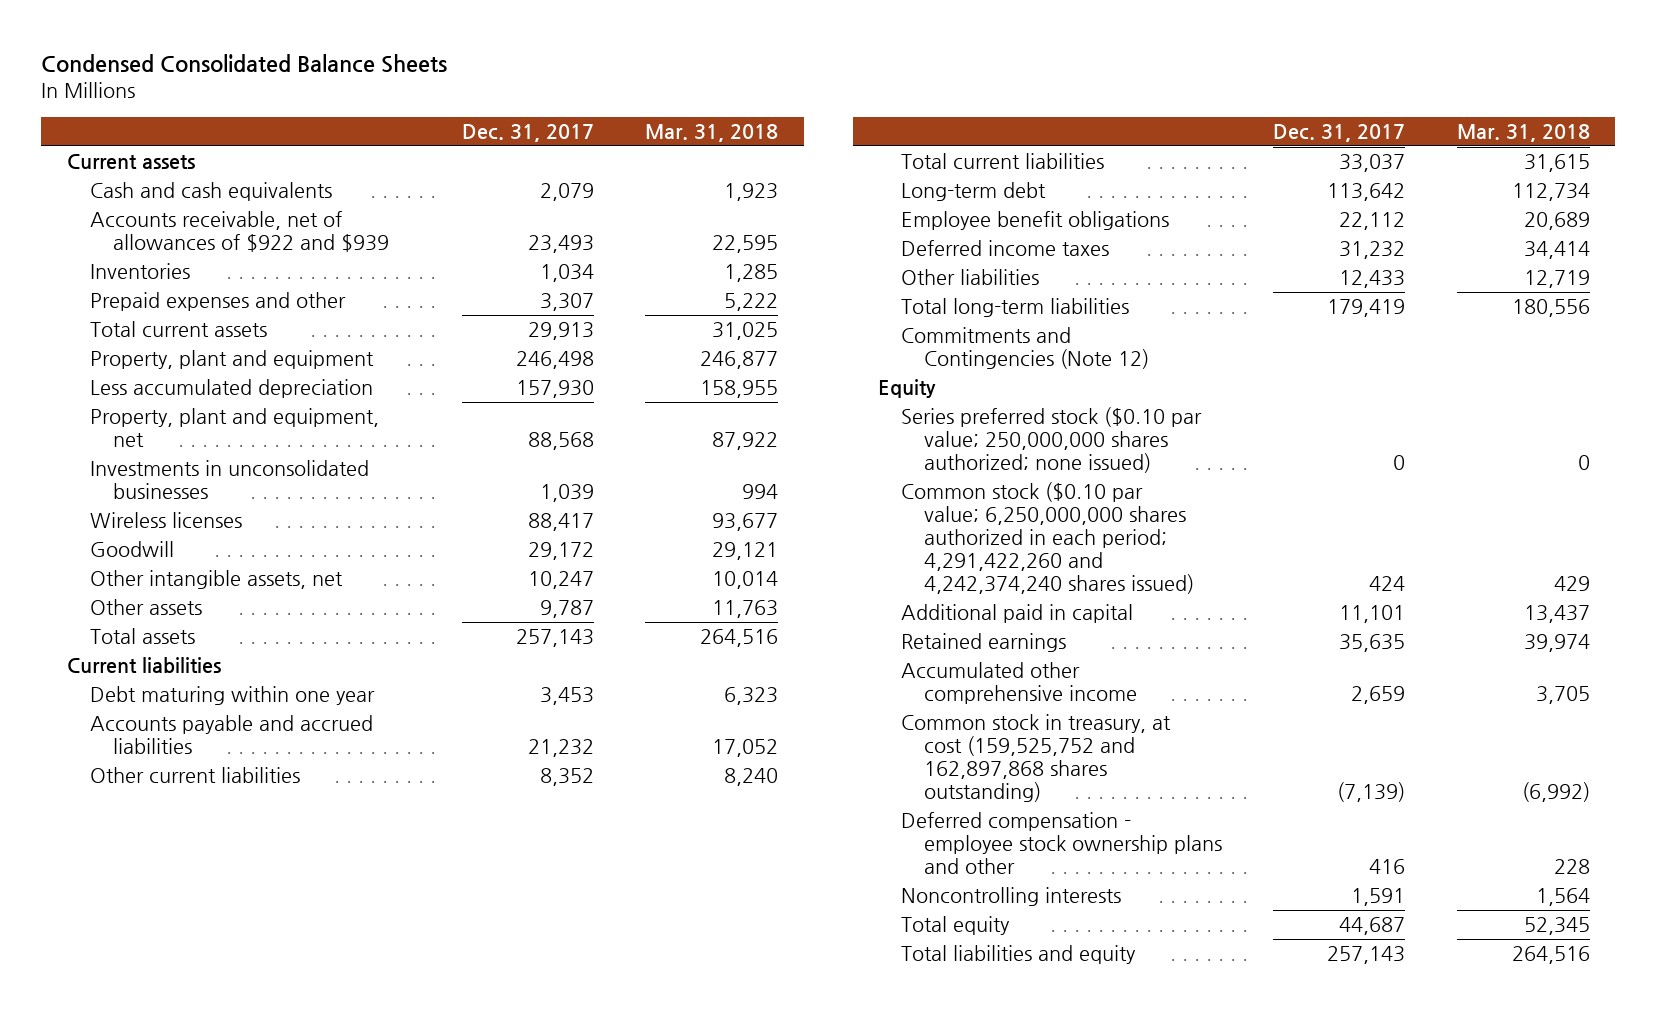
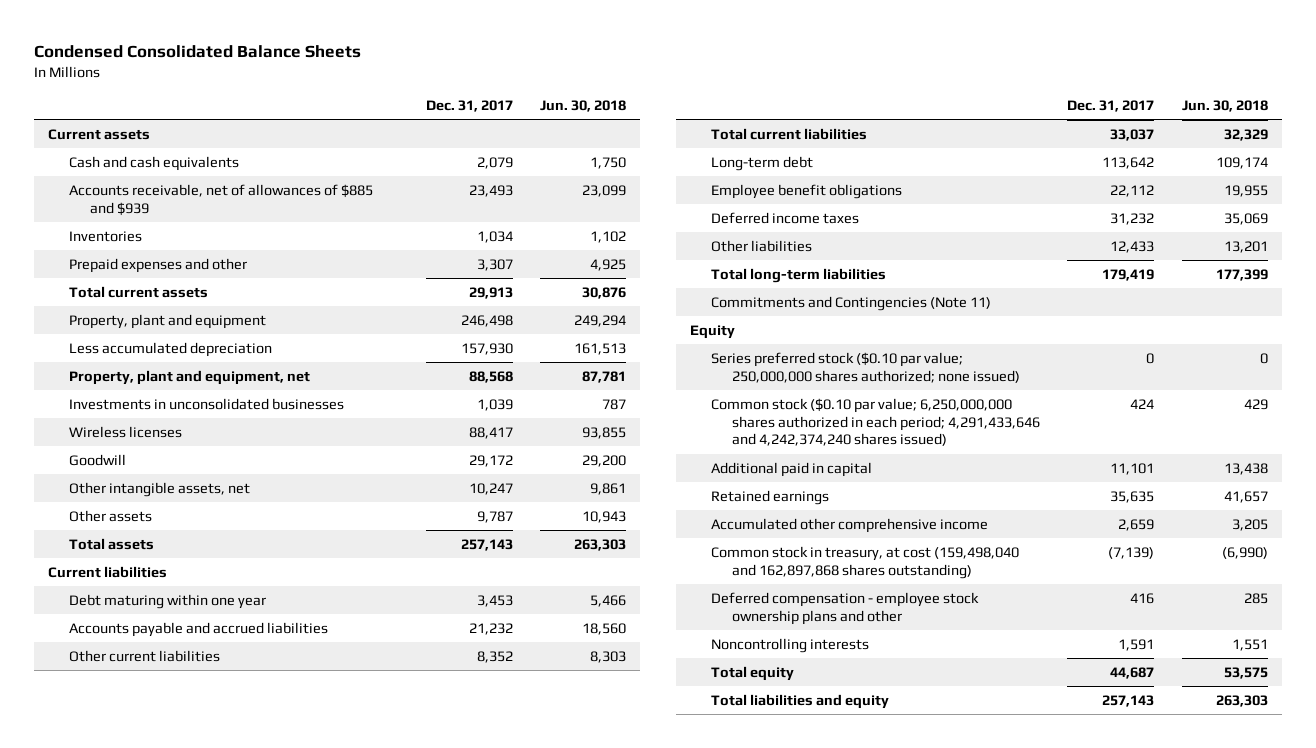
- | Dec. 31, 2017 | Mar. 31, 2018
+ | Dec. 31, 2017 | Jun. 30, 2018
- Accounts receivable, net of allowances of $922 and $939 | 23,493 | 22,595
+ Accounts receivable, net of allowances of $885 and $939 | 23,493 | 23,099
- Commitments and Contingencies (Note 12)
+ Commitments and Contingencies (Note 11)
- Common stock ($0.10 par value; 6,250,000,000 shares authorized in each period; 4,291,422,260 and 4,242,374,240 shares issued) | 424 | 429
+ Common stock ($0.10 par value; 6,250,000,000 shares authorized in each period; 4,291,433,646 and 4,242,374,240 shares issued) | 424 | 429
- Common stock in treasury, at cost (159,525,752 and 162,897,868 shares outstanding) | (7,139) | (6,992)
+ Common stock in treasury, at cost (159,498,040 and 162,897,868 shares outstanding) | (7,139) | (6,990)

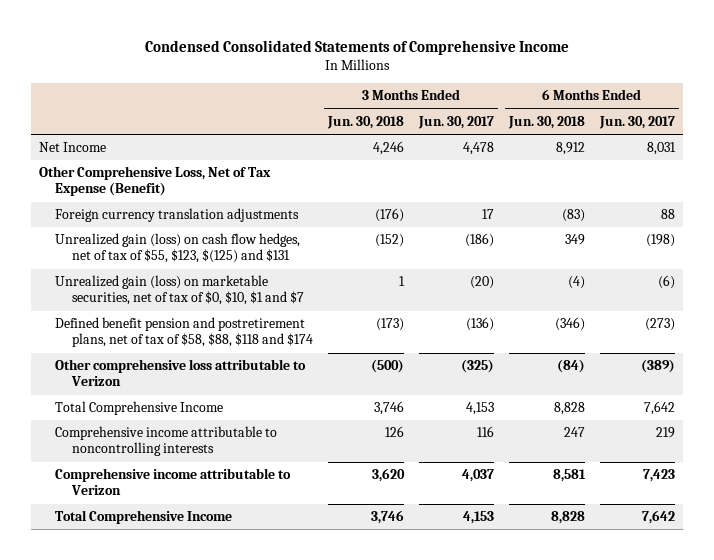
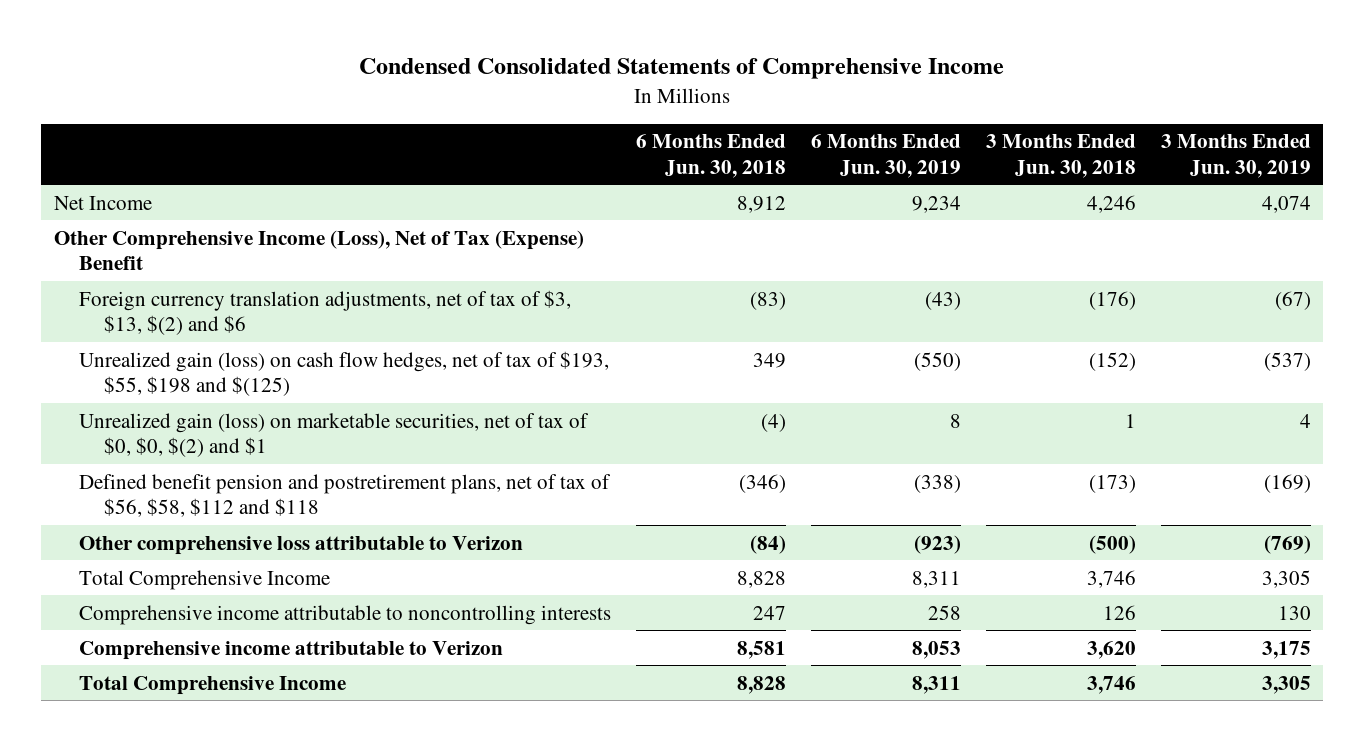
- | 3 Months Ended Jun. 30, 2018 | 3 Months Ended Jun. 30, 2017 | 6 Months Ended Jun. 30, 2018 | 6 Months Ended Jun. 30, 2017
+ | 6 Months Ended Jun. 30, 2018 | 6 Months Ended Jun. 30, 2019 | 3 Months Ended Jun. 30, 2018 | 3 Months Ended Jun. 30, 2019
- Other Comprehensive Loss, Net of Tax Expense (Benefit)
- Foreign currency translation adjustments | (176) | 17 | (83) | 88
- Unrealized gain (loss) on cash flow hedges, net of tax of $55, $123, $(125) and $131 | (152) | (186) | 349 | (198)
- Unrealized gain (loss) on marketable securities, net of tax of $0, $10, $1 and $7 | 1 | (20) | (4) | (6)
- Defined benefit pension and postretirement plans, net of tax of $58, $88, $118 and $174 | (173) | (136) | (346) | (273)
+ Other Comprehensive Income (Loss), Net of Tax (Expense) Benefit
+ Foreign currency translation adjustments, net of tax of $3, $13, $(2) and $6 | (83) | (43) | (176) | (67)
+ Unrealized gain (loss) on cash flow hedges, net of tax of $193, $55, $198 and $(125) | 349 | (550) | (152) | (537)
+ Unrealized gain (loss) on marketable securities, net of tax of $0, $0, $(2) and $1 | (4) | 8 | 1 | 4
+ Defined benefit pension and postretirement plans, net of tax of $56, $58, $112 and $118 | (346) | (338) | (173) | (169)

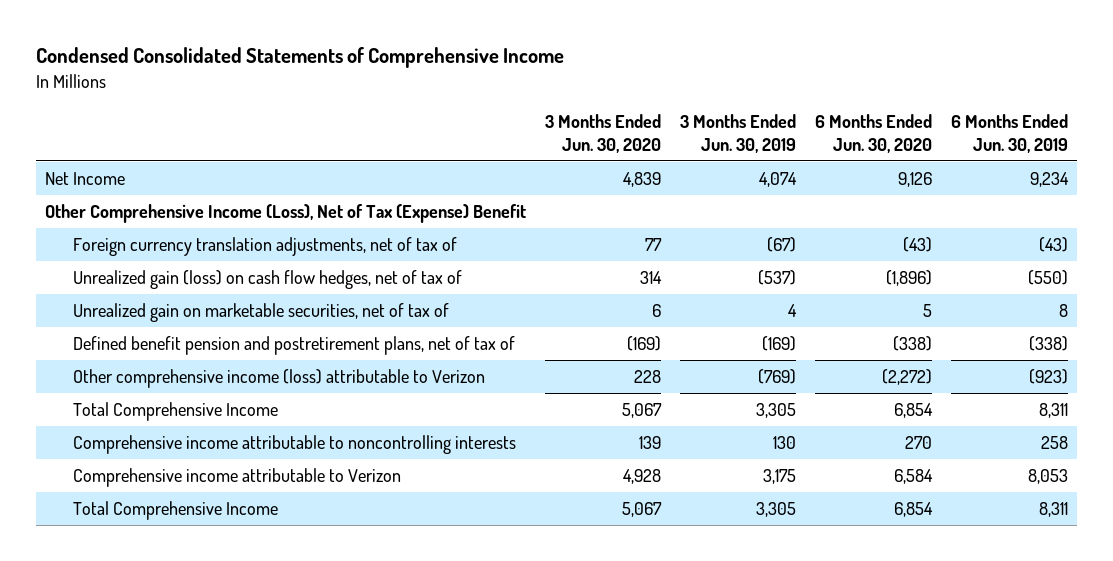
- | 6 Months Ended Jun. 30, 2018 | 6 Months Ended Jun. 30, 2019 | 3 Months Ended Jun. 30, 2018 | 3 Months Ended Jun. 30, 2019
+ | 3 Months Ended Jun. 30, 2020 | 3 Months Ended Jun. 30, 2019 | 6 Months Ended Jun. 30, 2020 | 6 Months Ended Jun. 30, 2019
- Foreign currency translation adjustments, net of tax of $3, $13, $(2) and $6 | (83) | (43) | (176) | (67)
- Unrealized gain (loss) on cash flow hedges, net of tax of $193, $55, $198 and $(125) | 349 | (550) | (152) | (537)
- Unrealized gain (loss) on marketable securities, net of tax of $0, $0, $(2) and $1 | (4) | 8 | 1 | 4
- Defined benefit pension and postretirement plans, net of tax of $56, $58, $112 and $118 | (346) | (338) | (173) | (169)
- Other comprehensive loss attributable to Verizon | (84) | (923) | (500) | (769)
+ Foreign currency translation adjustments, net of tax of | 77 | (67) | (43) | (43)
+ Unrealized gain (loss) on cash flow hedges, net of tax of | 314 | (537) | (1,896) | (550)
+ Unrealized gain on marketable securities, net of tax of | 6 | 4 | 5 | 8
+ Defined benefit pension and postretirement plans, net of tax of | (169) | (169) | (338) | (338)
+ Other comprehensive income (loss) attributable to Verizon | 228 | (769) | (2,272) | (923)

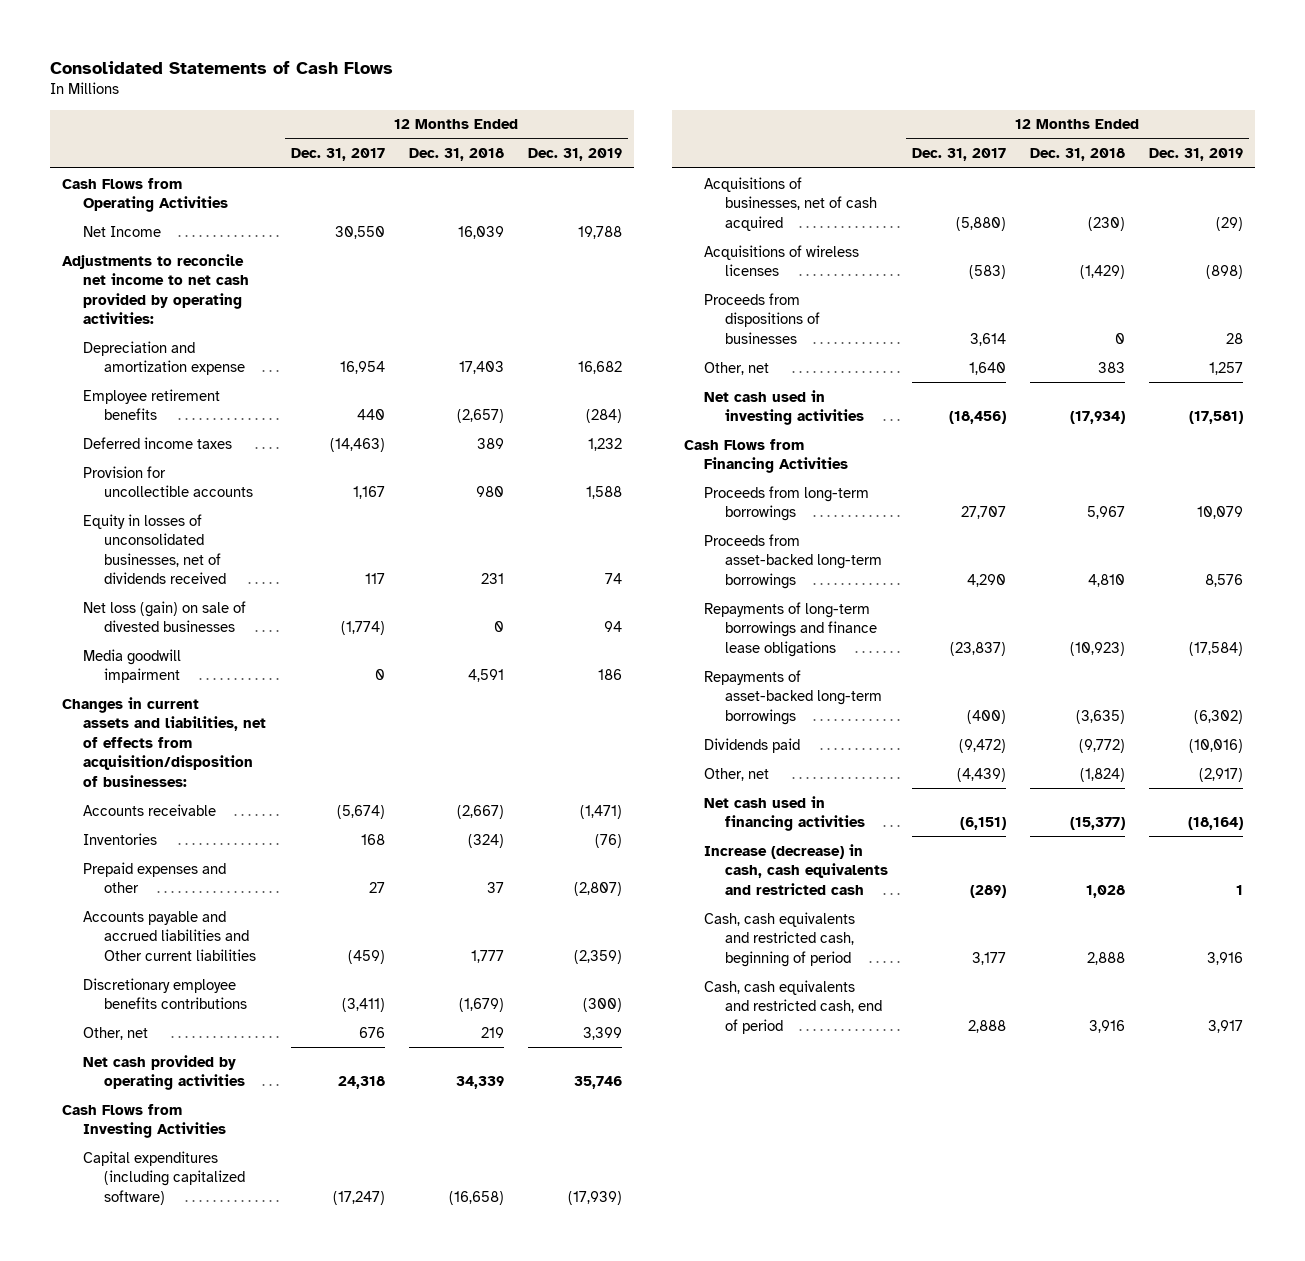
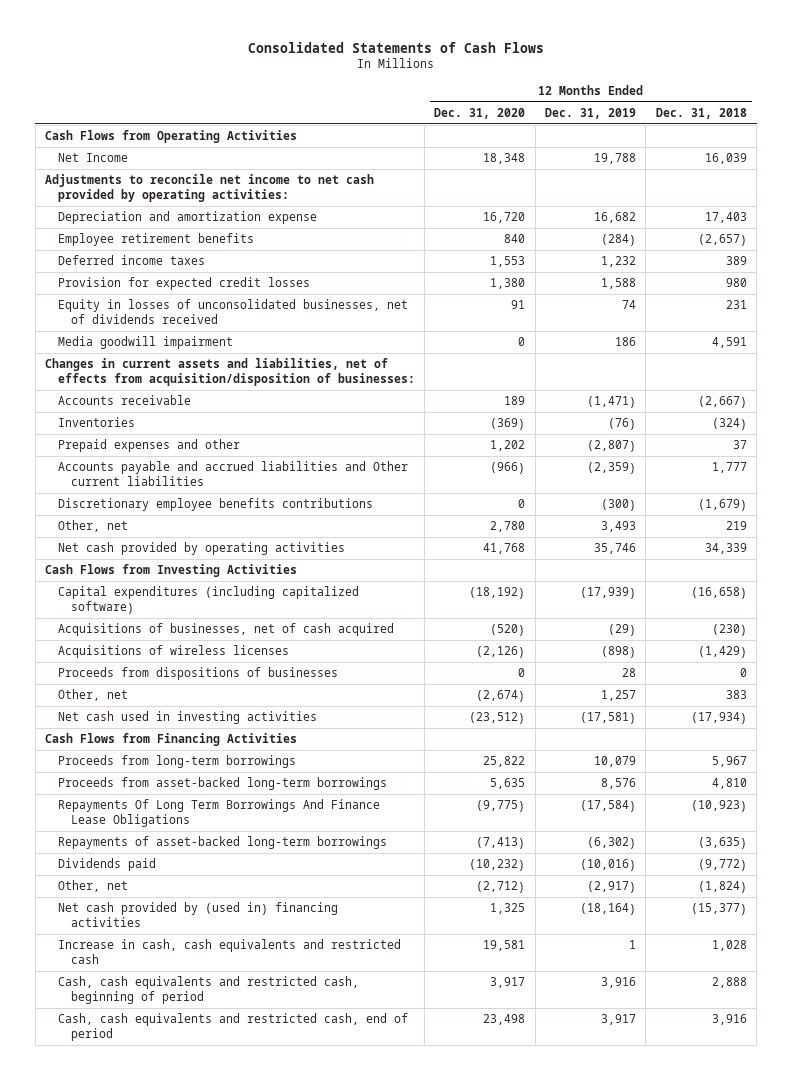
- | 12 Months Ended Dec. 31, 2017 | 12 Months Ended Dec. 31, 2018 | 12 Months Ended Dec. 31, 2019
+ | 12 Months Ended Dec. 31, 2020 | 12 Months Ended Dec. 31, 2019 | 12 Months Ended Dec. 31, 2018
- Provision for uncollectible accounts | 1,167 | 980 | 1,588
+ Provision for expected credit losses | 1,380 | 1,588 | 980
- Net loss (gain) on sale of divested businesses | (1,774) | 0 | 94
- Other, net | 676 | 219 | 3,399
+ Other, net | 2,780 | 3,493 | 219
- Repayments of long-term borrowings and finance lease obligations | (23,837) | (10,923) | (17,584)
+ Repayments Of Long Term Borrowings And Finance Lease Obligations | (9,775) | (17,584) | (10,923)
- Net cash used in financing activities | (6,151) | (15,377) | (18,164)
- Increase (decrease) in cash, cash equivalents and restricted cash | (289) | 1,028 | 1
+ Net cash provided by (used in) financing activities | 1,325 | (18,164) | (15,377)
+ Increase in cash, cash equivalents and restricted cash | 19,581 | 1 | 1,028

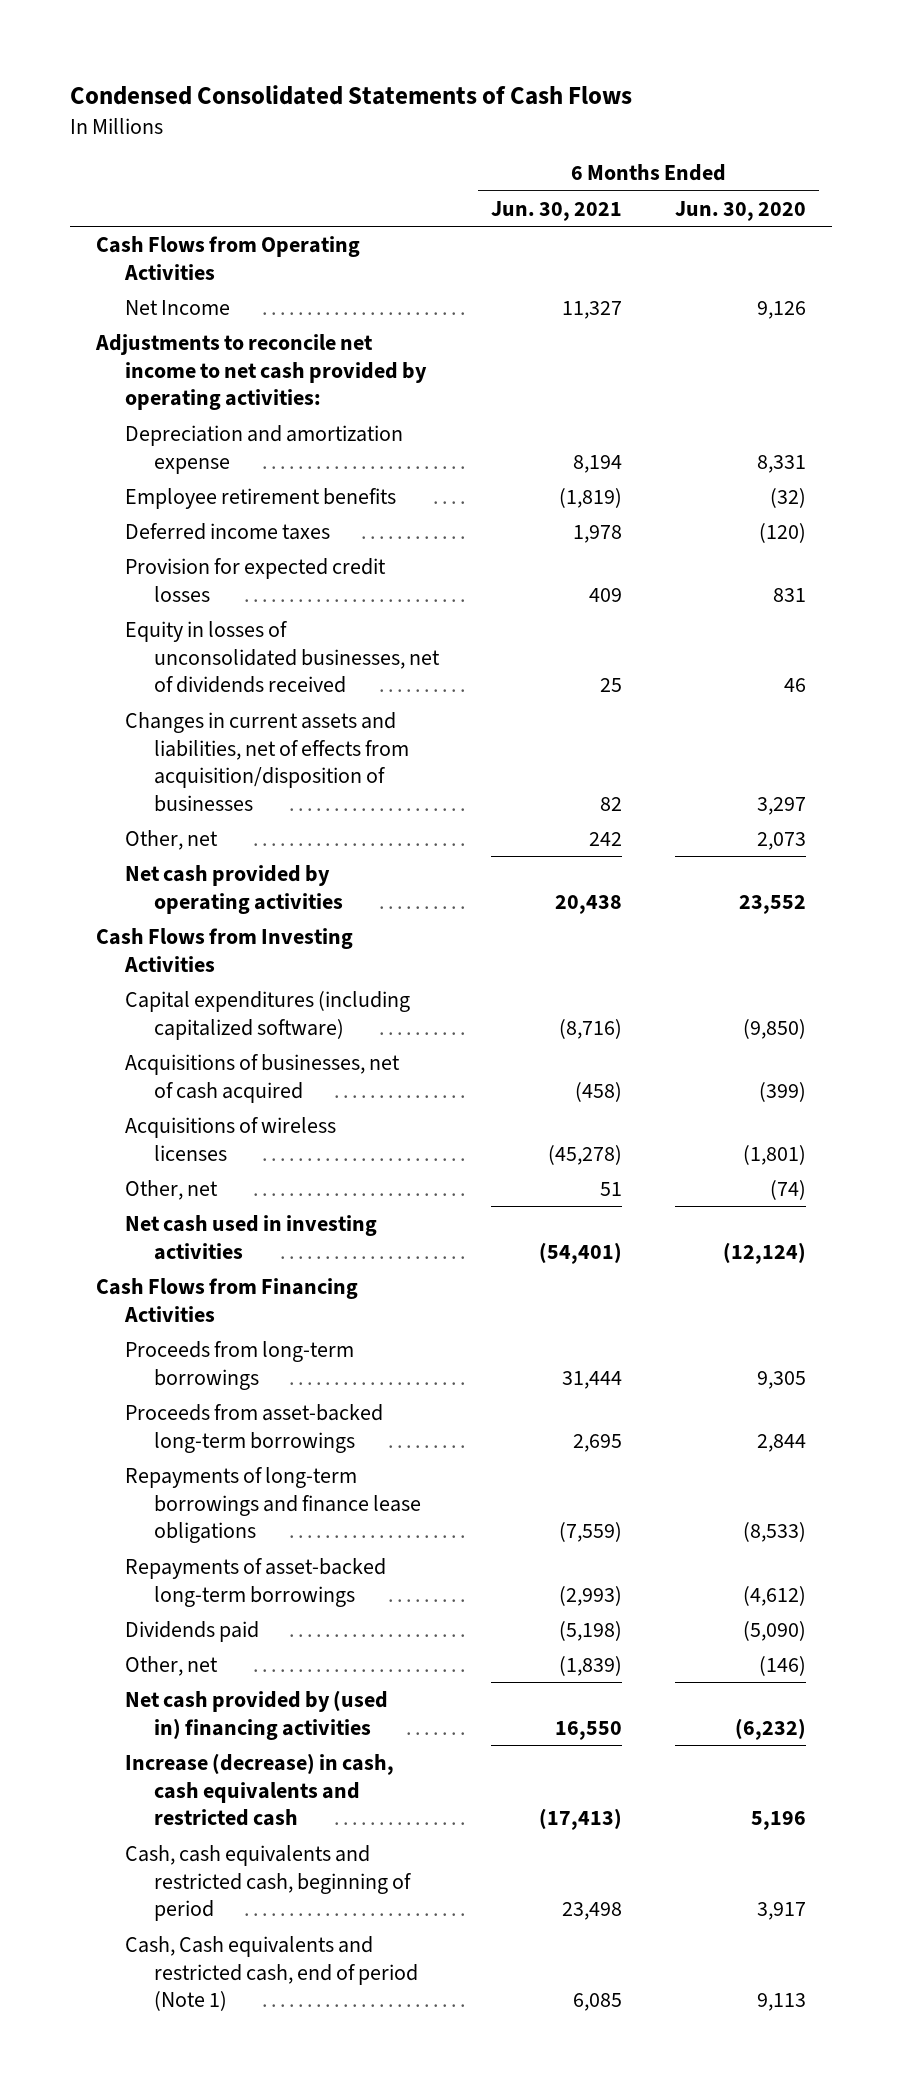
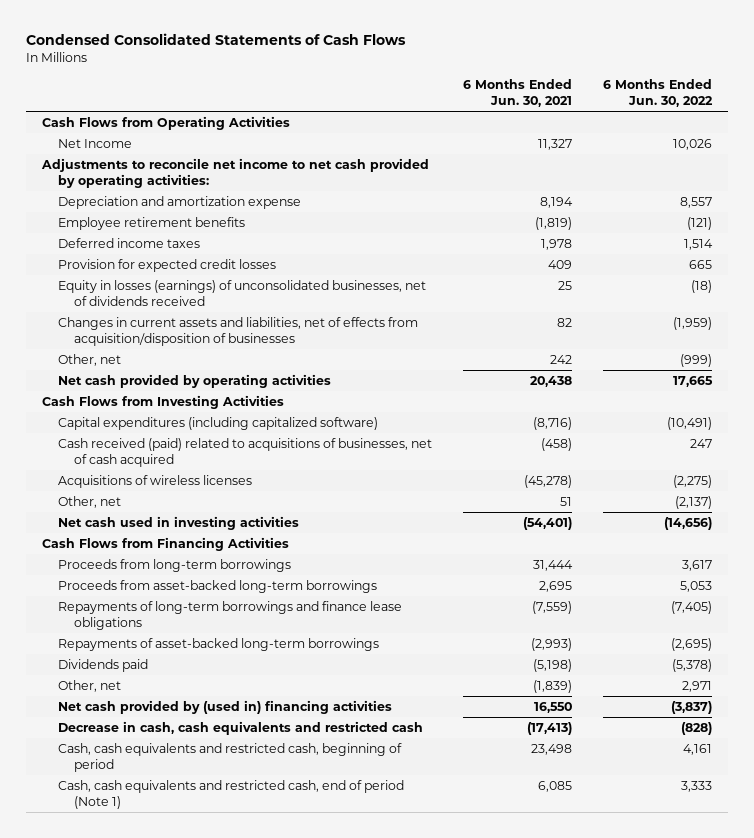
- | 6 Months Ended Jun. 30, 2021 | 6 Months Ended Jun. 30, 2020
+ | 6 Months Ended Jun. 30, 2021 | 6 Months Ended Jun. 30, 2022
- Equity in losses of unconsolidated businesses, net of dividends received | 25 | 46
+ Equity in losses (earnings) of unconsolidated businesses, net of dividends received | 25 | (18)
- Acquisitions of businesses, net of cash acquired | (458) | (399)
+ Cash received (paid) related to acquisitions of businesses, net of cash acquired | (458) | 247
- Increase (decrease) in cash, cash equivalents and restricted cash | (17,413) | 5,196
+ Decrease in cash, cash equivalents and restricted cash | (17,413) | (828)
- Cash, Cash equivalents and restricted cash, end of period (Note 1) | 6,085 | 9,113
+ Cash, cash equivalents and restricted cash, end of period (Note 1) | 6,085 | 3,333

